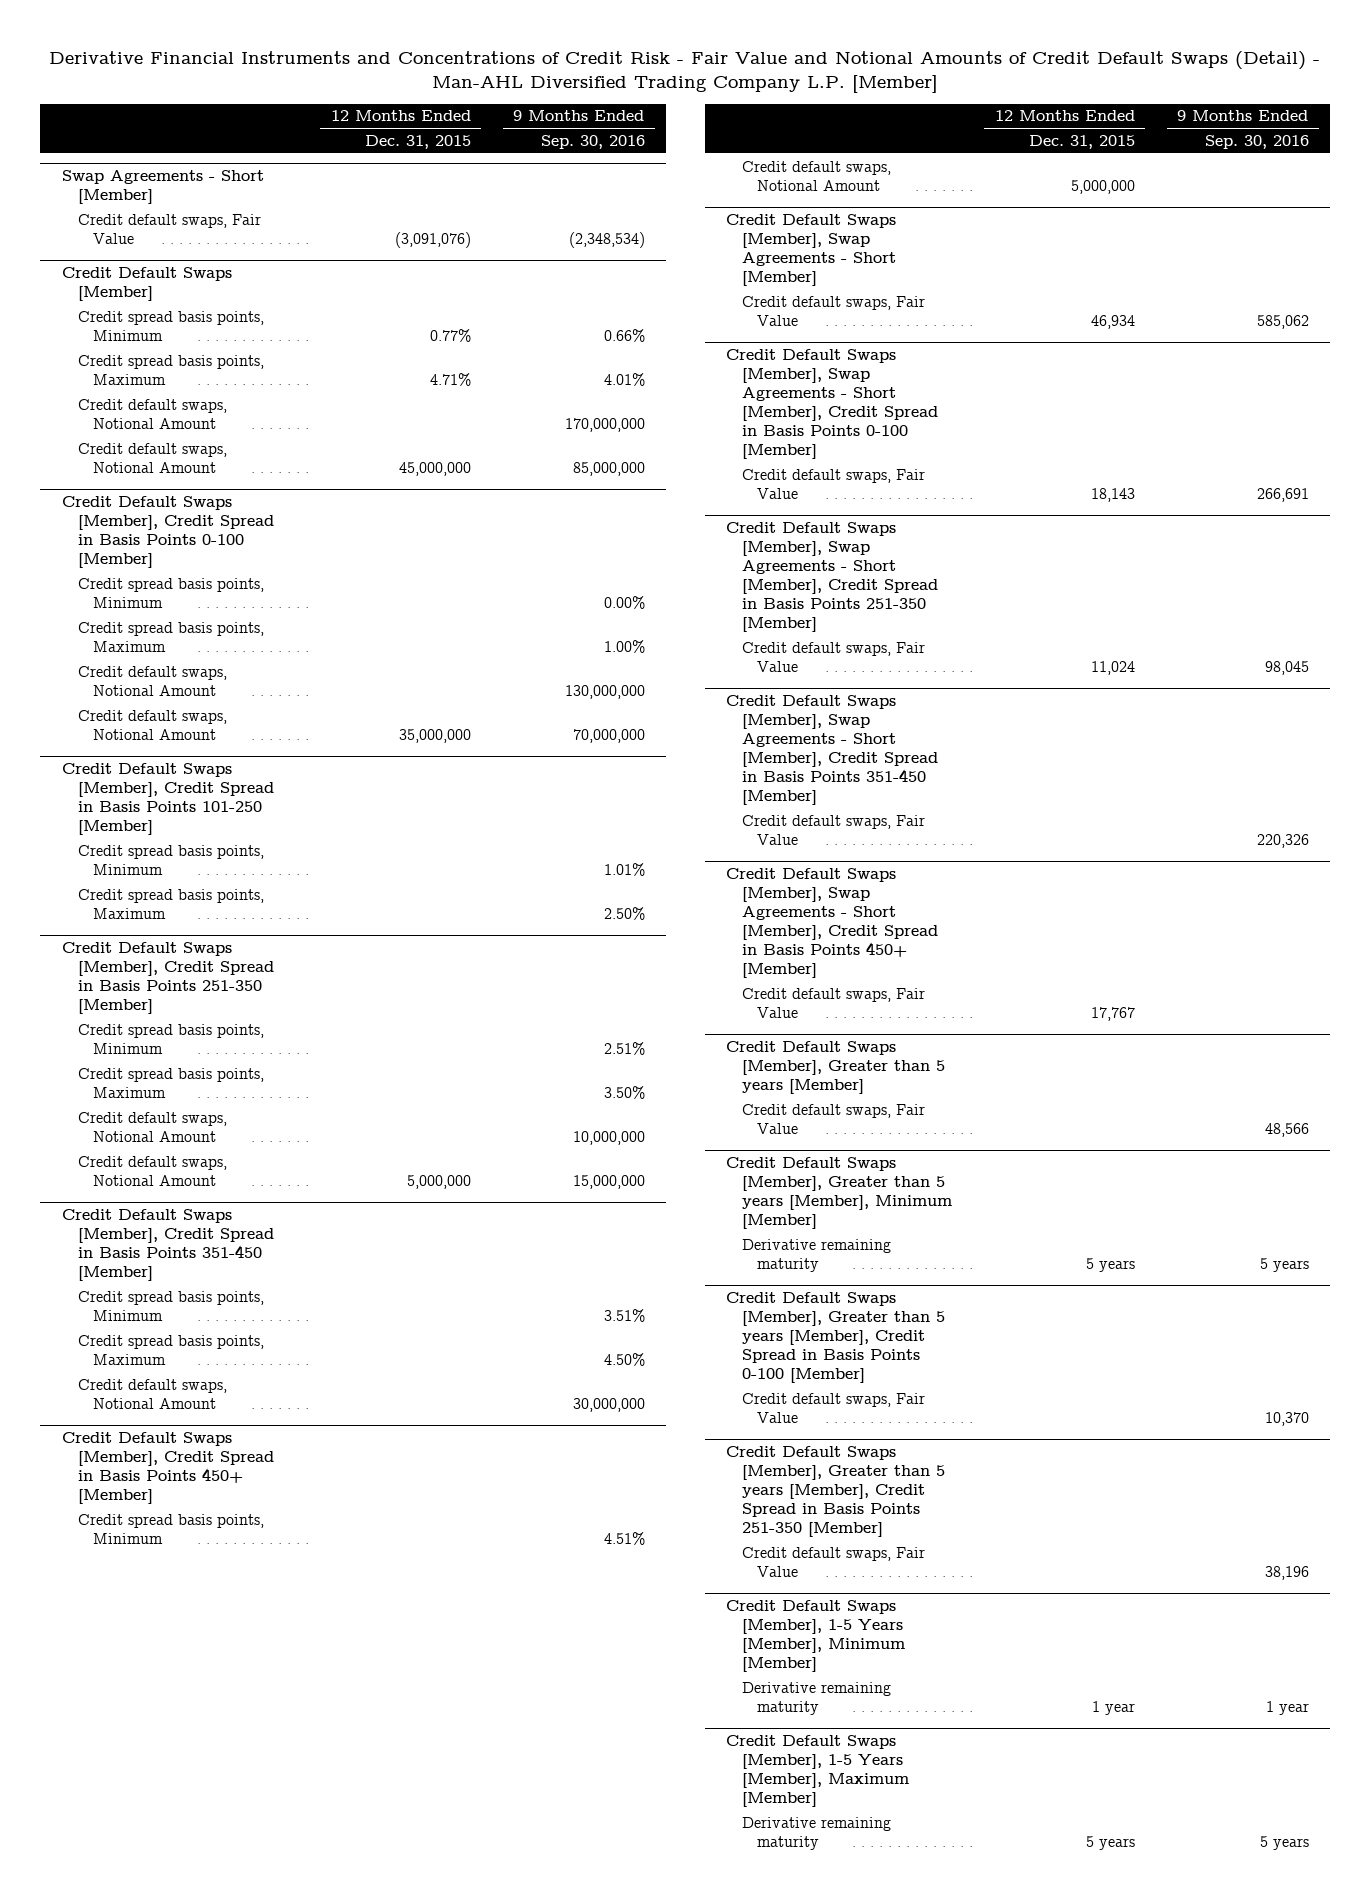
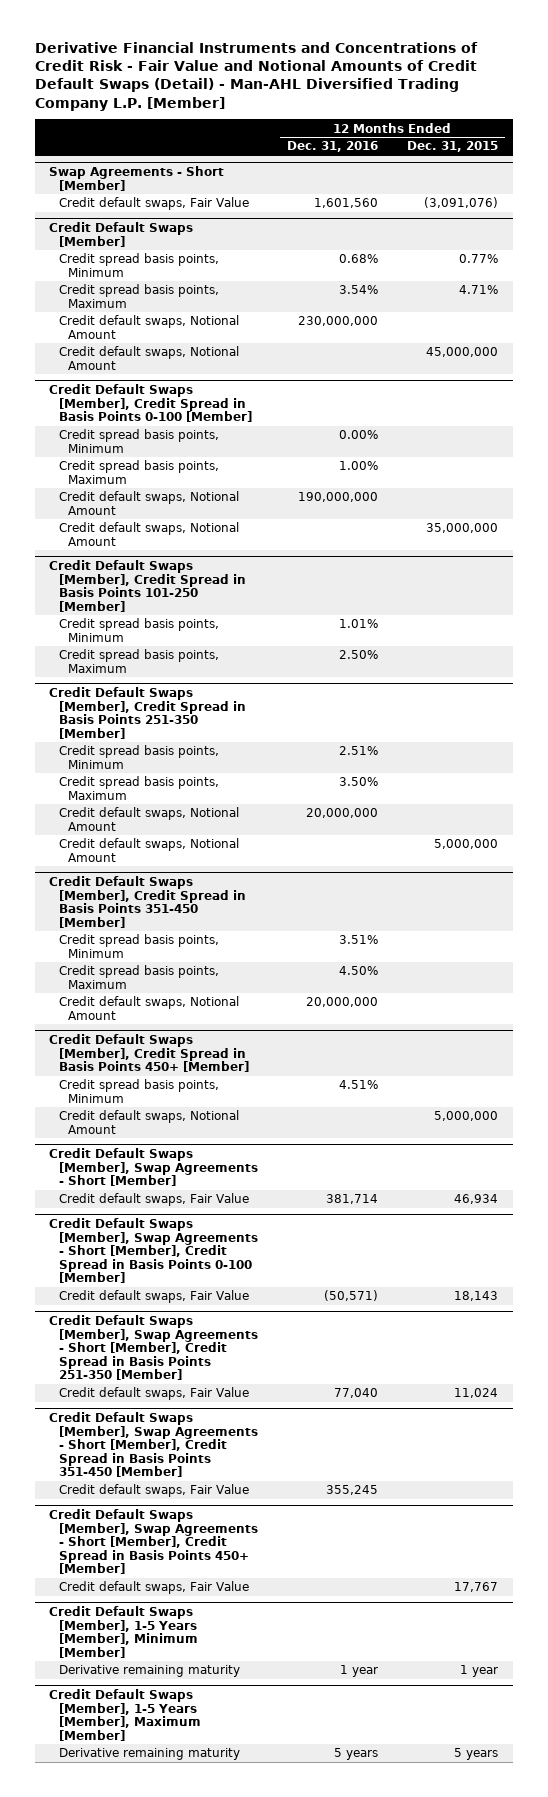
- | 12 Months Ended Dec. 31, 2015 | 9 Months Ended Sep. 30, 2016
+ | 12 Months Ended Dec. 31, 2016 | 12 Months Ended Dec. 31, 2015
- Credit Default Swaps [Member], Greater than 5 years [Member]
- Credit default swaps, Fair Value | | 48,566
- Credit Default Swaps [Member], Greater than 5 years [Member], Minimum [Member]
- Derivative remaining maturity | 5 years | 5 years
- Credit Default Swaps [Member], Greater than 5 years [Member], Credit Spread in Basis Points 0-100 [Member]
- Credit default swaps, Fair Value | | 10,370
- Credit Default Swaps [Member], Greater than 5 years [Member], Credit Spread in Basis Points 251-350 [Member]
- Credit default swaps, Fair Value | | 38,196

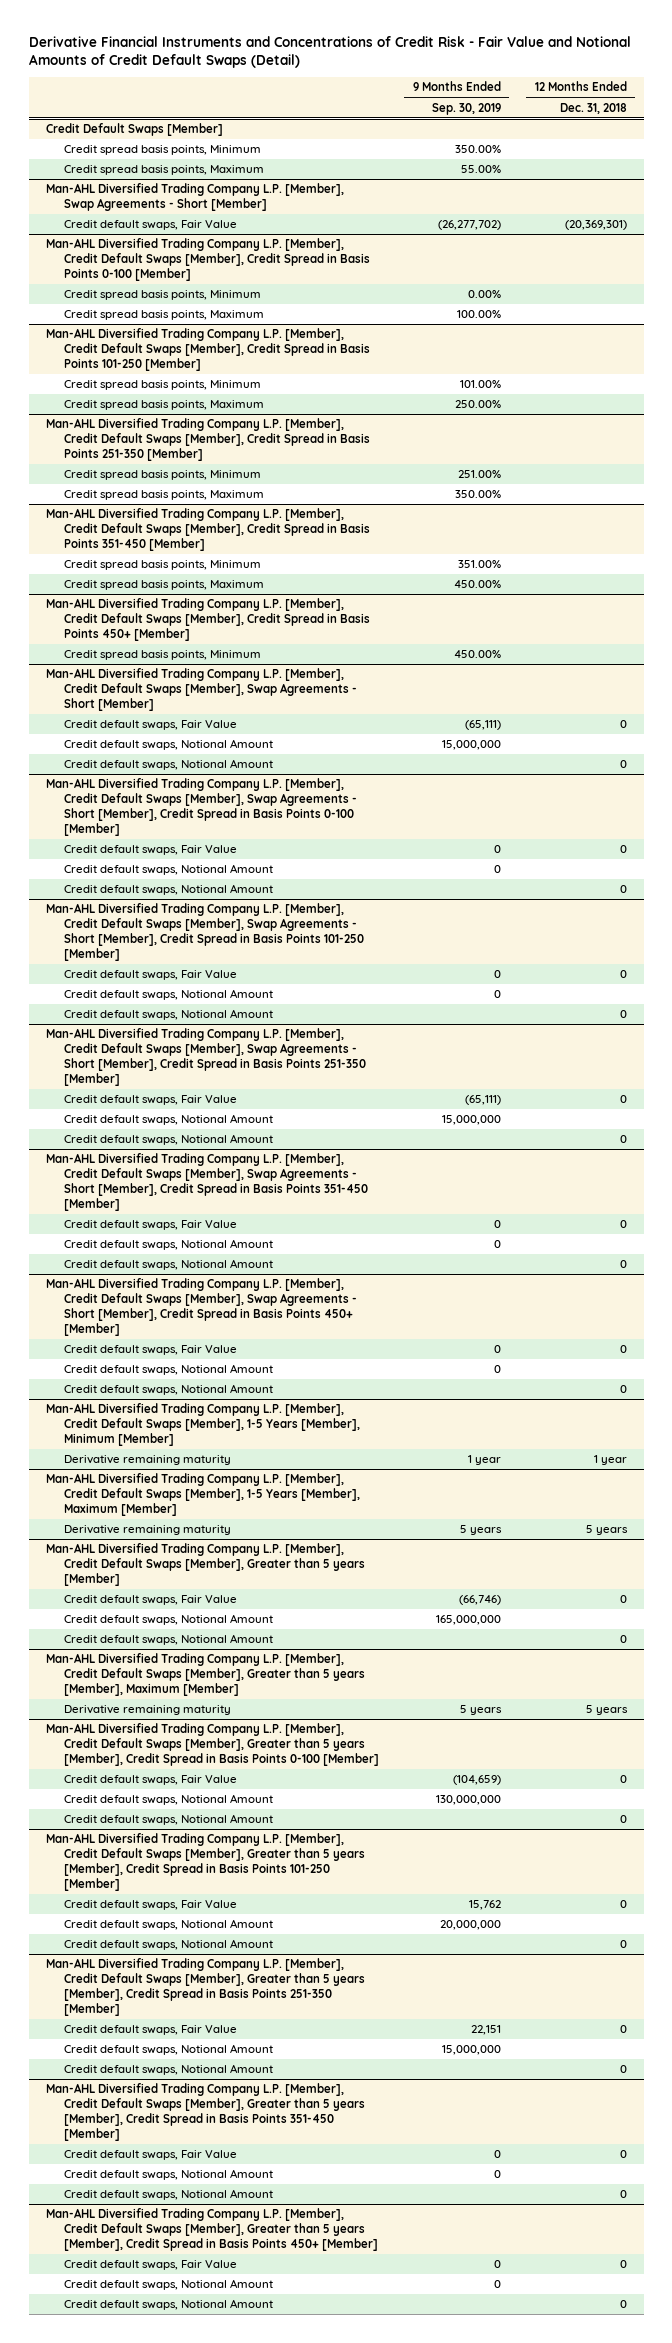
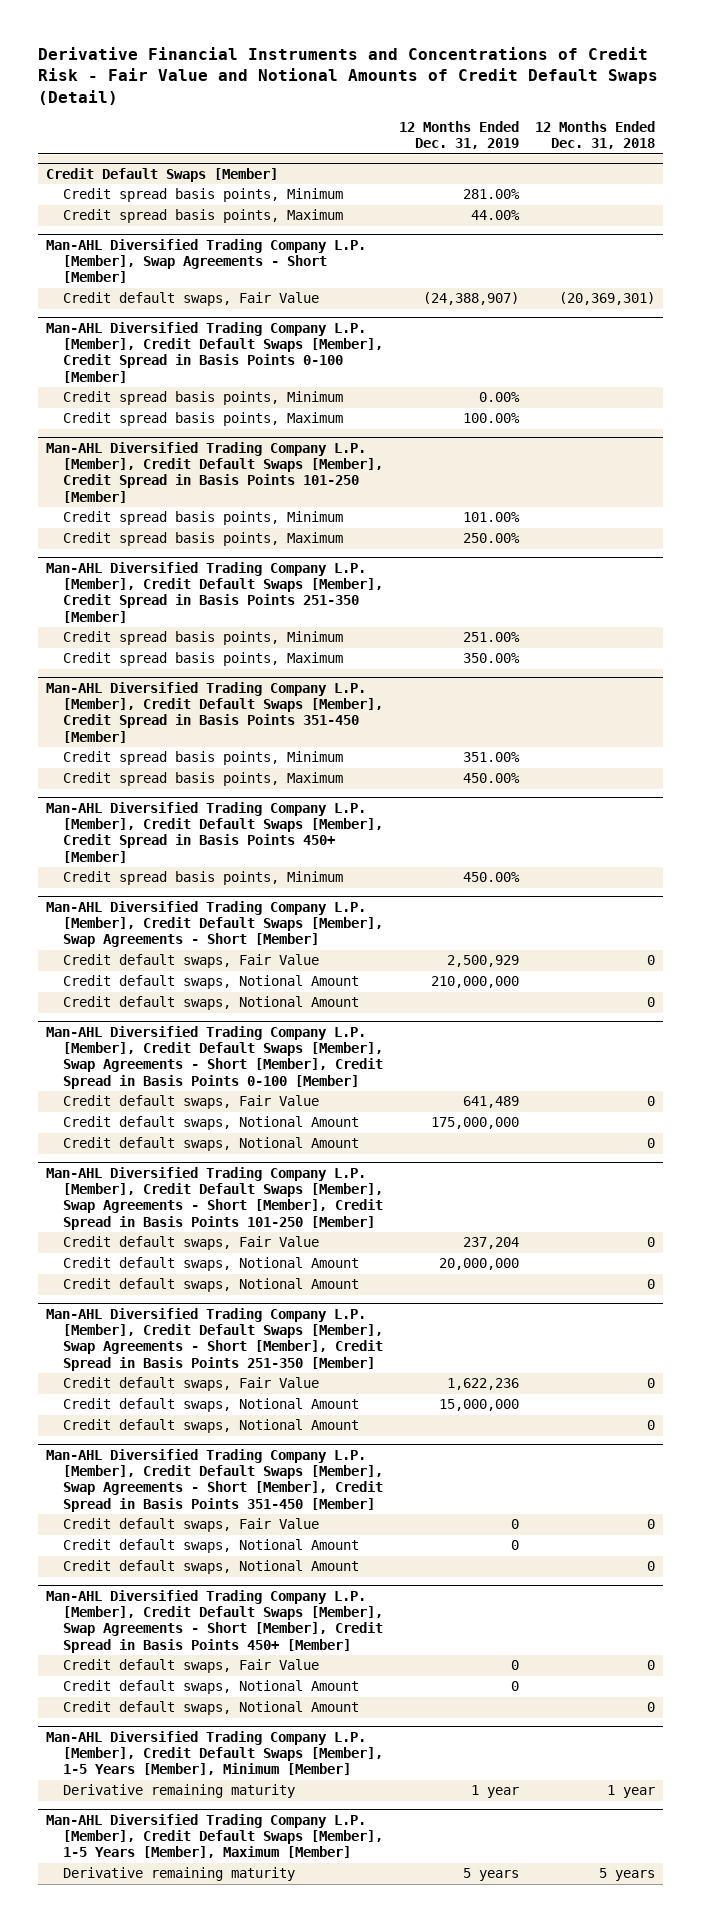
- | 9 Months Ended Sep. 30, 2019 | 12 Months Ended Dec. 31, 2018
+ | 12 Months Ended Dec. 31, 2019 | 12 Months Ended Dec. 31, 2018
- Man-AHL Diversified Trading Company L.P. [Member], Credit Default Swaps [Member], Greater than 5 years [Member]
- Credit default swaps, Fair Value | (66,746) | 0
- Credit default swaps, Notional Amount | 165,000,000 |
- Credit default swaps, Notional Amount | | 0
- Man-AHL Diversified Trading Company L.P. [Member], Credit Default Swaps [Member], Greater than 5 years [Member], Maximum [Member]
- Derivative remaining maturity | 5 years | 5 years
- Man-AHL Diversified Trading Company L.P. [Member], Credit Default Swaps [Member], Greater than 5 years [Member], Credit Spread in Basis Points 0-100 [Member]
- Credit default swaps, Fair Value | (104,659) | 0
- Credit default swaps, Notional Amount | 130,000,000 |
- Credit default swaps, Notional Amount | | 0
- Man-AHL Diversified Trading Company L.P. [Member], Credit Default Swaps [Member], Greater than 5 years [Member], Credit Spread in Basis Points 101-250 [Member]
- Credit default swaps, Fair Value | 15,762 | 0
- Credit default swaps, Notional Amount | 20,000,000 |
- Credit default swaps, Notional Amount | | 0
- Man-AHL Diversified Trading Company L.P. [Member], Credit Default Swaps [Member], Greater than 5 years [Member], Credit Spread in Basis Points 251-350 [Member]
- Credit default swaps, Fair Value | 22,151 | 0
- Credit default swaps, Notional Amount | 15,000,000 |
- Credit default swaps, Notional Amount | | 0
- Man-AHL Diversified Trading Company L.P. [Member], Credit Default Swaps [Member], Greater than 5 years [Member], Credit Spread in Basis Points 351-450 [Member]
- Credit default swaps, Fair Value | 0 | 0
- Credit default swaps, Notional Amount | 0 |
- Credit default swaps, Notional Amount | | 0
- Man-AHL Diversified Trading Company L.P. [Member], Credit Default Swaps [Member], Greater than 5 years [Member], Credit Spread in Basis Points 450+ [Member]
- Credit default swaps, Fair Value | 0 | 0
- Credit default swaps, Notional Amount | 0 |
- Credit default swaps, Notional Amount | | 0

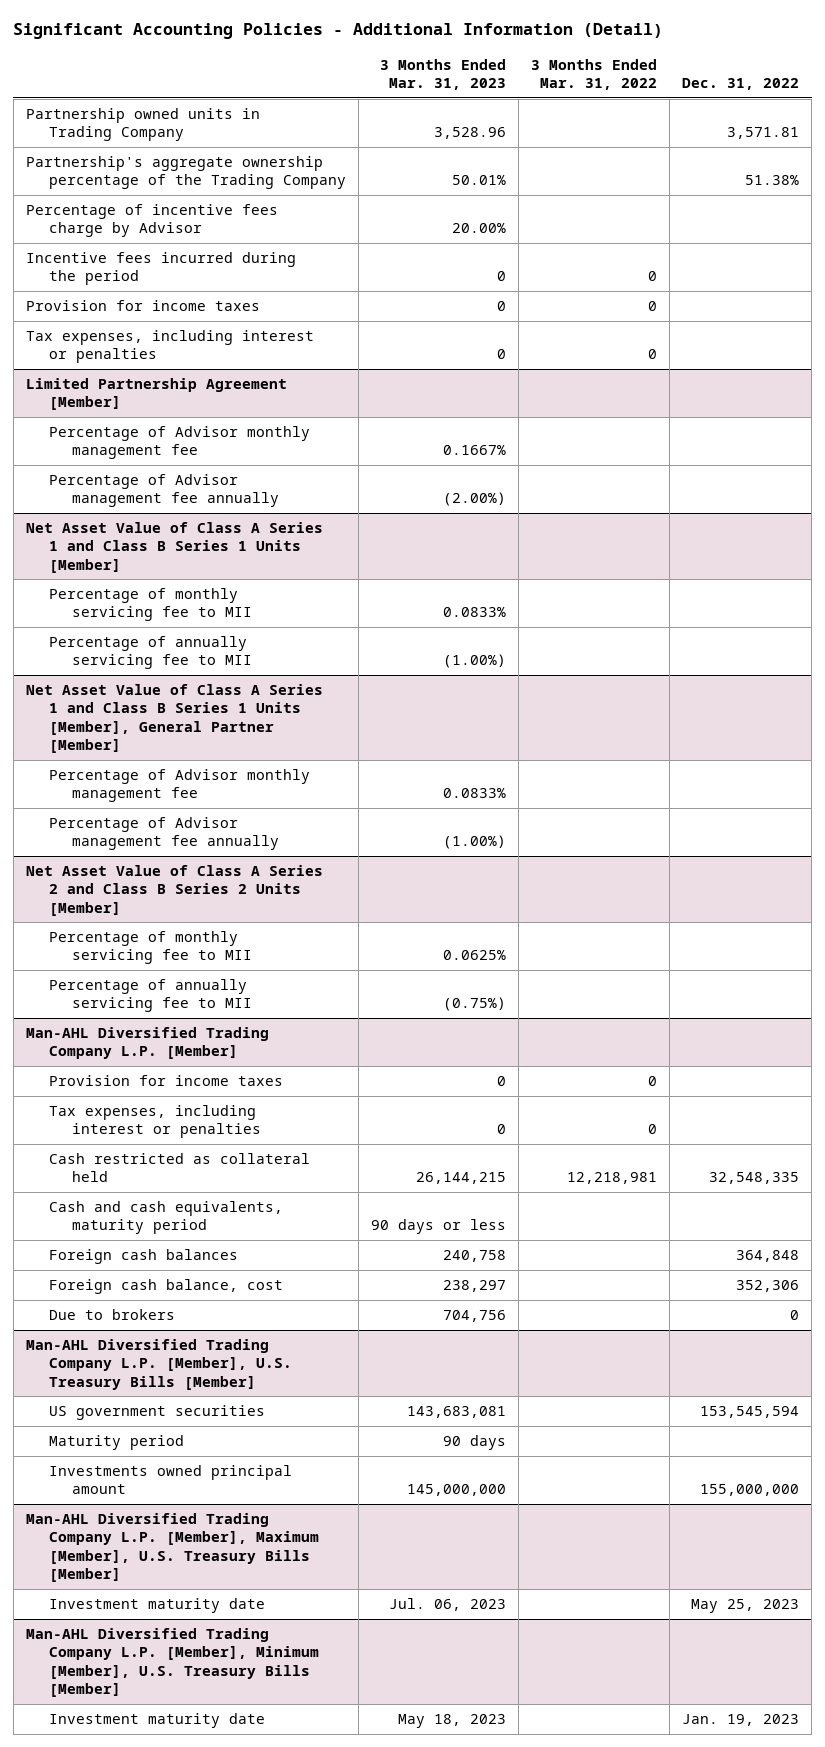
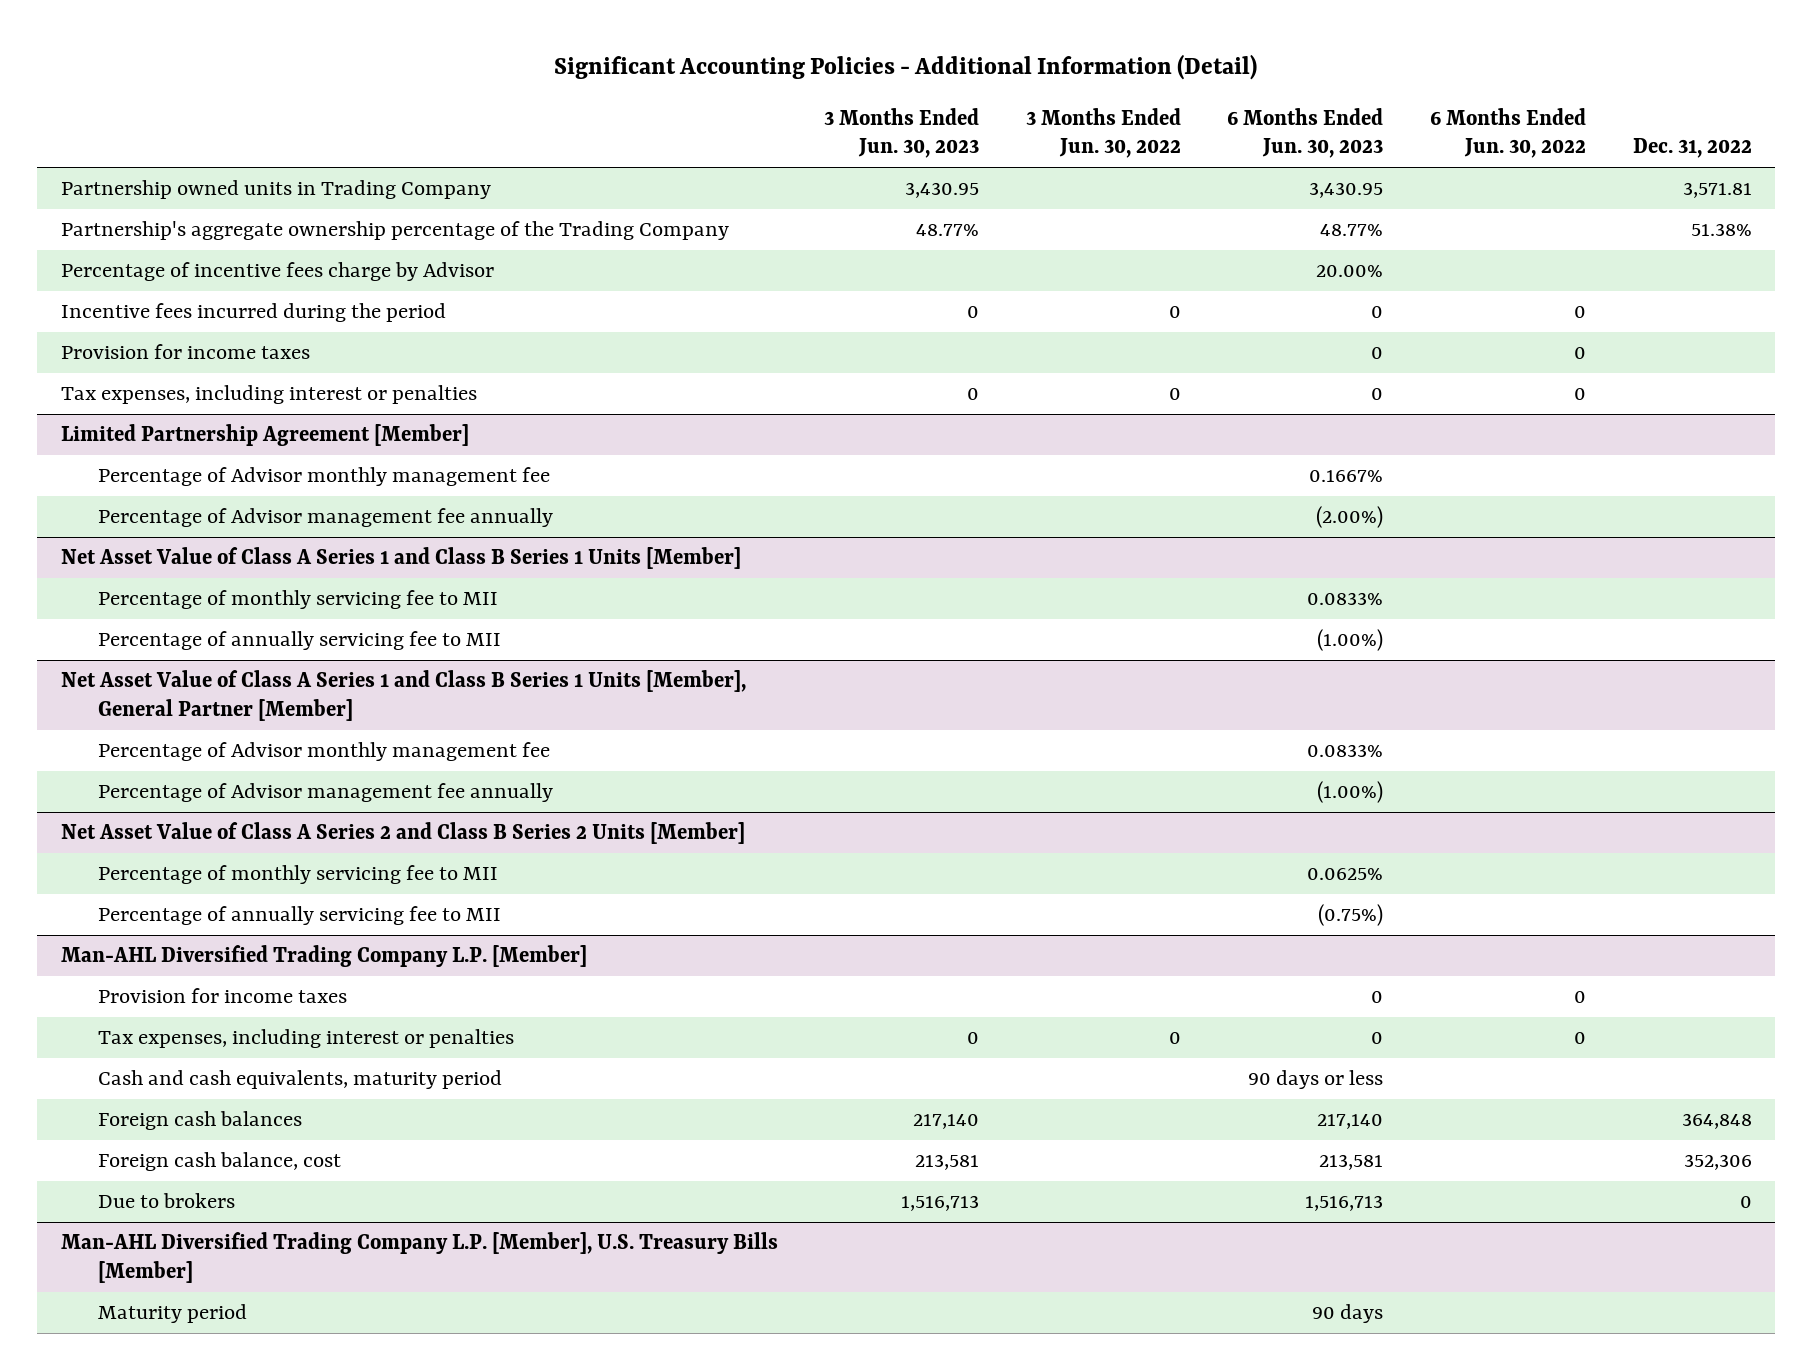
- | 3 Months Ended Mar. 31, 2023 | 3 Months Ended Mar. 31, 2022 | Dec. 31, 2022
+ | 3 Months Ended Jun. 30, 2023 | 3 Months Ended Jun. 30, 2022 | 6 Months Ended Jun. 30, 2023 | 6 Months Ended Jun. 30, 2022 | Dec. 31, 2022
@ Man-AHL Diversified Trading Company L.P. [Member]
- Cash restricted as collateral held | 26,144,215 | 12,218,981 | 32,548,335
@ Man-AHL Diversified Trading Company L.P. [Member], U.S. Treasury Bills [Member]
- US government securities | 143,683,081 | | 153,545,594
- Investments owned principal amount | 145,000,000 | | 155,000,000
- Man-AHL Diversified Trading Company L.P. [Member], Maximum [Member], U.S. Treasury Bills [Member]
- Investment maturity date | Jul. 06, 2023 | | May 25, 2023
- Man-AHL Diversified Trading Company L.P. [Member], Minimum [Member], U.S. Treasury Bills [Member]
- Investment maturity date | May 18, 2023 | | Jan. 19, 2023

